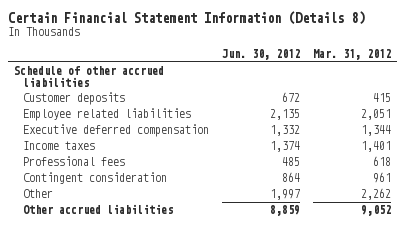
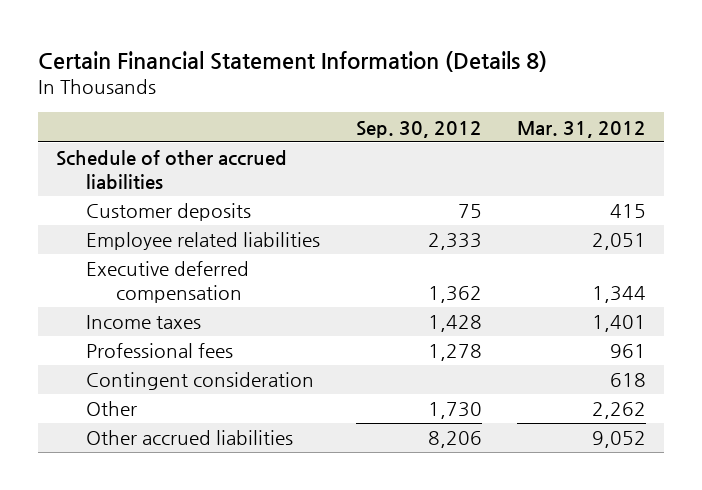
- | Jun. 30, 2012 | Mar. 31, 2012
+ | Sep. 30, 2012 | Mar. 31, 2012
- Professional fees | 485 | 618
- Contingent consideration | 864 | 961
+ Professional fees | 1,278 | 961
+ Contingent consideration | | 618

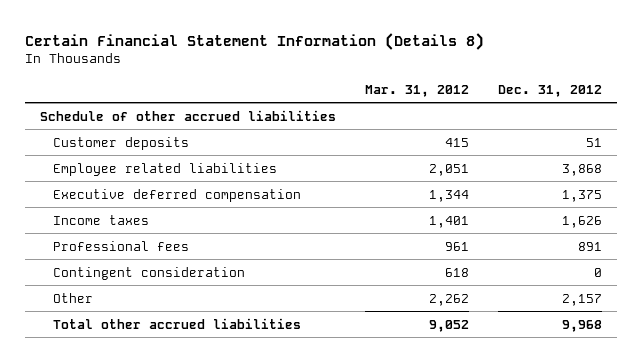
- | Sep. 30, 2012 | Mar. 31, 2012
+ | Mar. 31, 2012 | Dec. 31, 2012
- Other accrued liabilities | 8,206 | 9,052
+ Total other accrued liabilities | 9,052 | 9,968

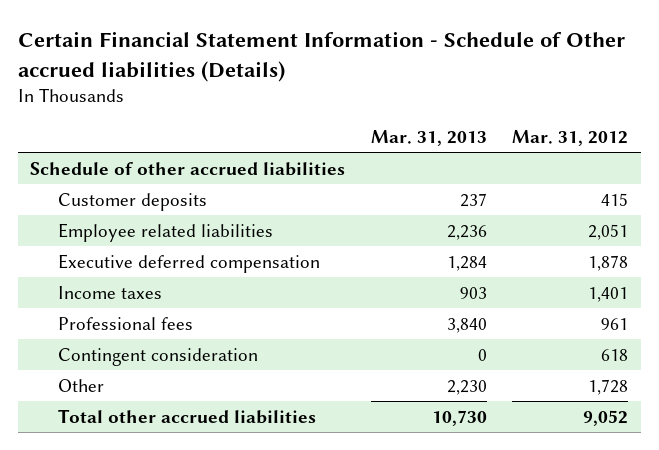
- Certain Financial Statement Information (Details 8)
+ Certain Financial Statement Information - Schedule of Other accrued liabilities (Details)
- | Mar. 31, 2012 | Dec. 31, 2012
+ | Mar. 31, 2013 | Mar. 31, 2012
- Executive deferred compensation | 1,344 | 1,375
+ Executive deferred compensation | 1,284 | 1,878
- Other | 2,262 | 2,157
+ Other | 2,230 | 1,728

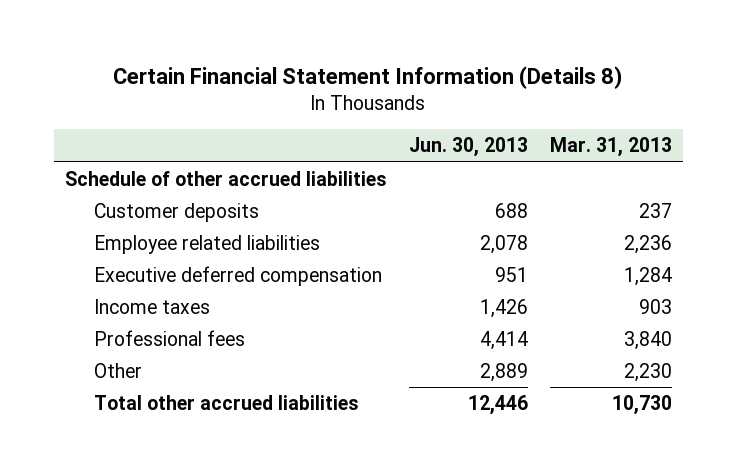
- Certain Financial Statement Information - Schedule of Other accrued liabilities (Details)
+ Certain Financial Statement Information (Details 8)
- | Mar. 31, 2013 | Mar. 31, 2012
+ | Jun. 30, 2013 | Mar. 31, 2013
- Contingent consideration | 0 | 618

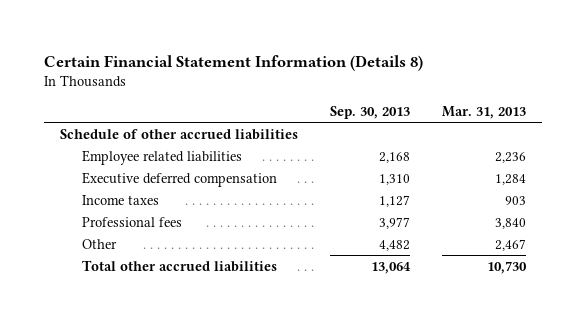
- | Jun. 30, 2013 | Mar. 31, 2013
+ | Sep. 30, 2013 | Mar. 31, 2013
- Customer deposits | 688 | 237
- Other | 2,889 | 2,230
+ Other | 4,482 | 2,467

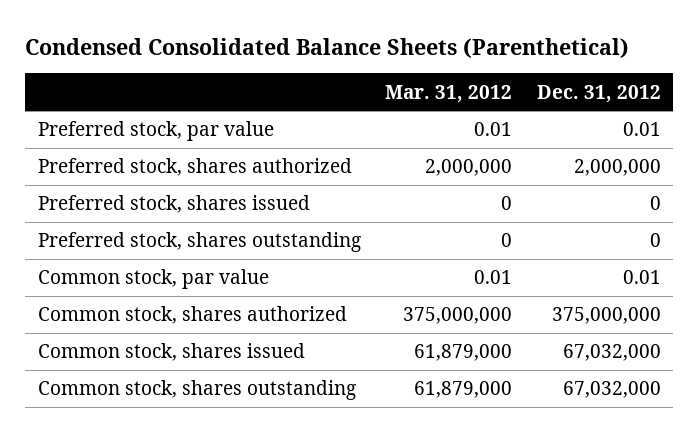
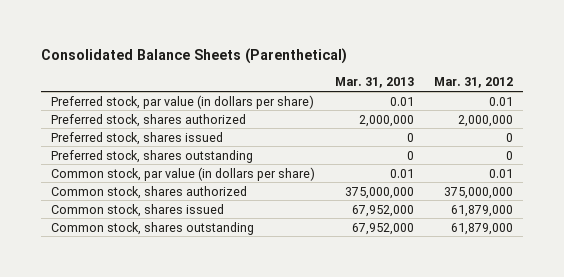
- Condensed Consolidated Balance Sheets (Parenthetical)
+ Consolidated Balance Sheets (Parenthetical)
- | Mar. 31, 2012 | Dec. 31, 2012
+ | Mar. 31, 2013 | Mar. 31, 2012
- Preferred stock, par value | 0.01 | 0.01
+ Preferred stock, par value (in dollars per share) | 0.01 | 0.01
- Common stock, par value | 0.01 | 0.01
+ Common stock, par value (in dollars per share) | 0.01 | 0.01

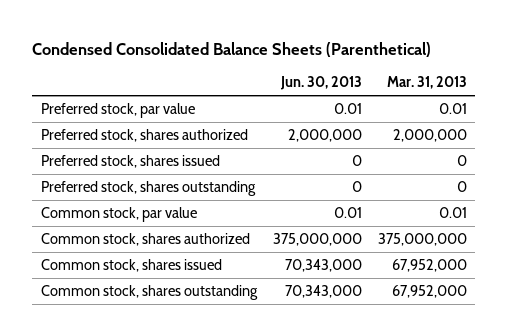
- Consolidated Balance Sheets (Parenthetical)
+ Condensed Consolidated Balance Sheets (Parenthetical)
- | Mar. 31, 2013 | Mar. 31, 2012
+ | Jun. 30, 2013 | Mar. 31, 2013
- Preferred stock, par value (in dollars per share) | 0.01 | 0.01
+ Preferred stock, par value | 0.01 | 0.01
- Common stock, par value (in dollars per share) | 0.01 | 0.01
+ Common stock, par value | 0.01 | 0.01

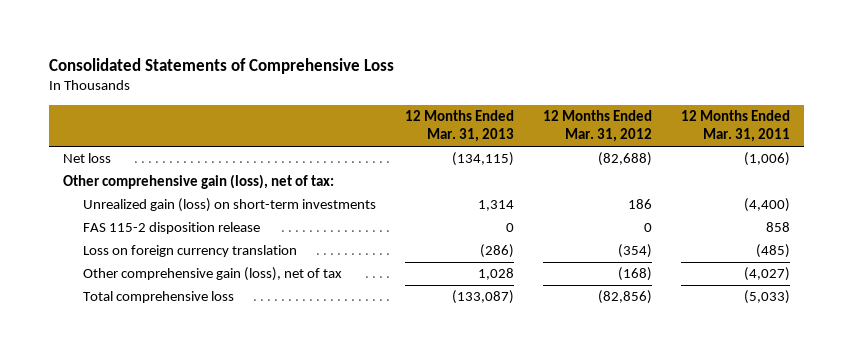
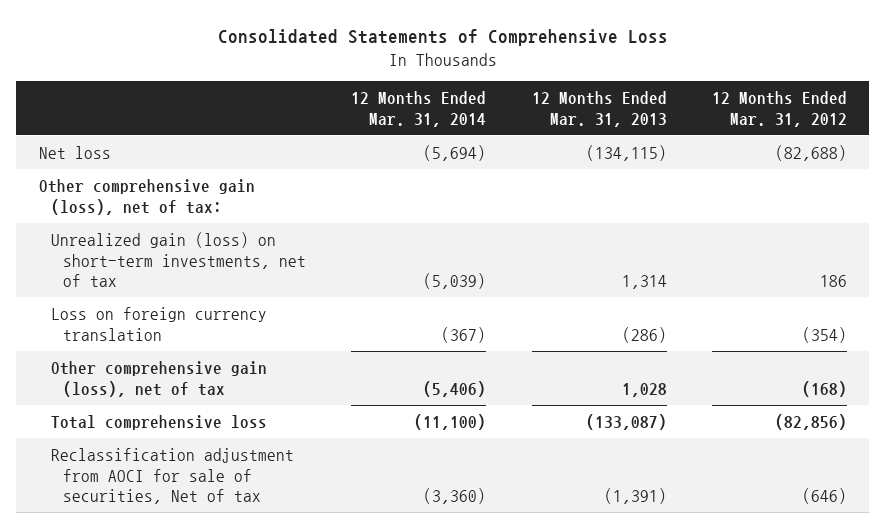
- | 12 Months Ended Mar. 31, 2013 | 12 Months Ended Mar. 31, 2012 | 12 Months Ended Mar. 31, 2011
+ | 12 Months Ended Mar. 31, 2014 | 12 Months Ended Mar. 31, 2013 | 12 Months Ended Mar. 31, 2012
- Unrealized gain (loss) on short-term investments | 1,314 | 186 | (4,400)
- FAS 115-2 disposition release | 0 | 0 | 858
+ Unrealized gain (loss) on short-term investments, net of tax | (5,039) | 1,314 | 186
+ Reclassification adjustment from AOCI for sale of securities, Net of tax | (3,360) | (1,391) | (646)

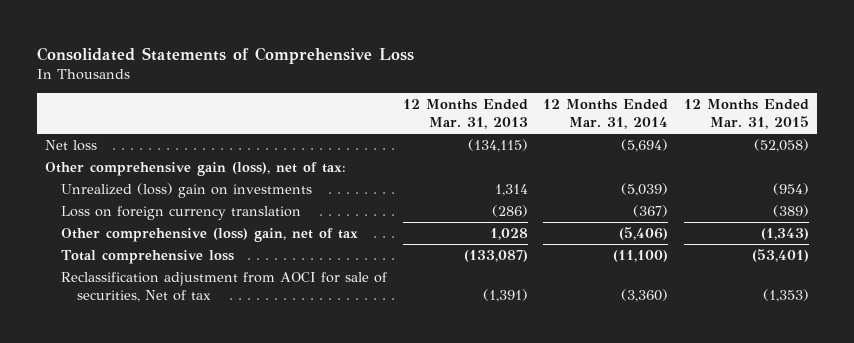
- | 12 Months Ended Mar. 31, 2014 | 12 Months Ended Mar. 31, 2013 | 12 Months Ended Mar. 31, 2012
+ | 12 Months Ended Mar. 31, 2013 | 12 Months Ended Mar. 31, 2014 | 12 Months Ended Mar. 31, 2015
- Unrealized gain (loss) on short-term investments, net of tax | (5,039) | 1,314 | 186
+ Unrealized (loss) gain on investments | 1,314 | (5,039) | (954)
- Other comprehensive gain (loss), net of tax | (5,406) | 1,028 | (168)
+ Other comprehensive (loss) gain, net of tax | 1,028 | (5,406) | (1,343)

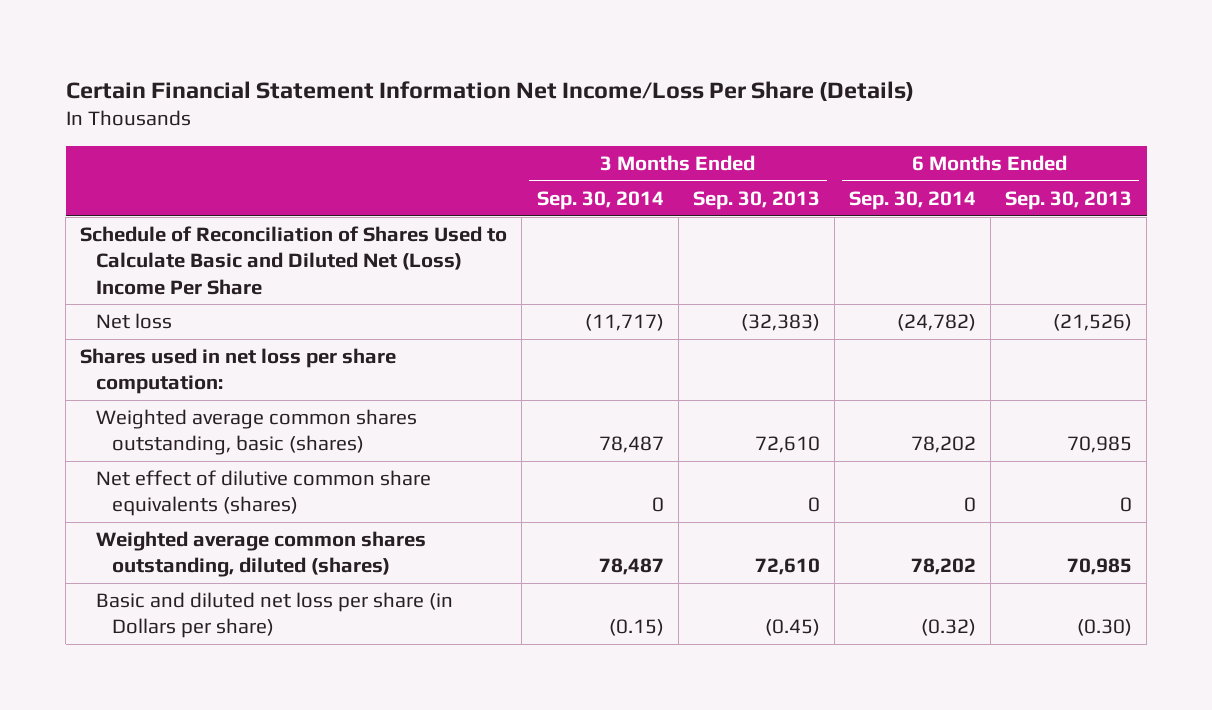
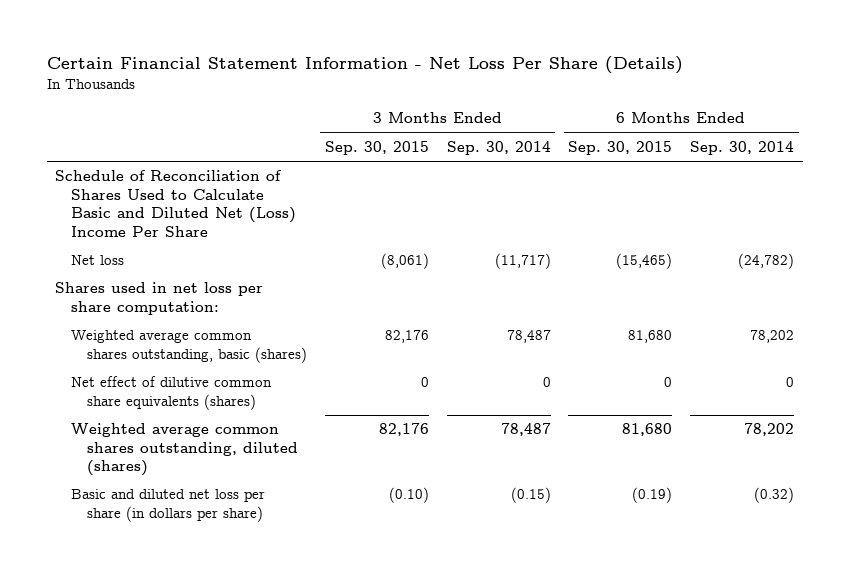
- Certain Financial Statement Information Net Income/Loss Per Share (Details)
+ Certain Financial Statement Information - Net Loss Per Share (Details)
- | 3 Months Ended Sep. 30, 2014 | 3 Months Ended Sep. 30, 2013 | 6 Months Ended Sep. 30, 2014 | 6 Months Ended Sep. 30, 2013
+ | 3 Months Ended Sep. 30, 2015 | 3 Months Ended Sep. 30, 2014 | 6 Months Ended Sep. 30, 2015 | 6 Months Ended Sep. 30, 2014
- Basic and diluted net loss per share (in Dollars per share) | (0.15) | (0.45) | (0.32) | (0.30)
+ Basic and diluted net loss per share (in dollars per share) | (0.10) | (0.15) | (0.19) | (0.32)

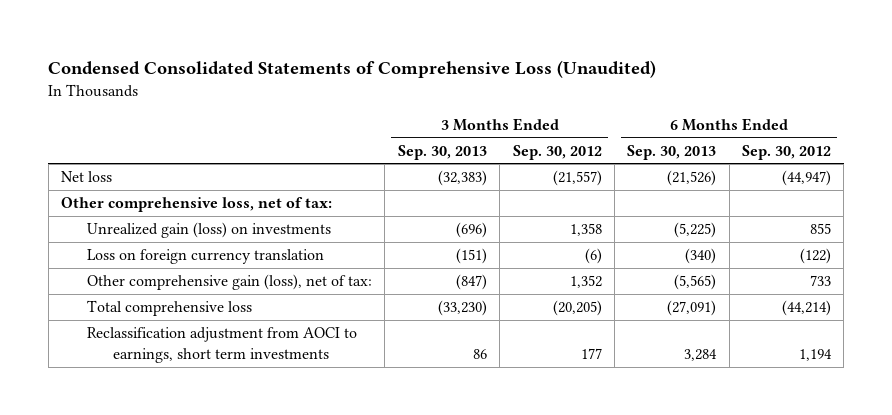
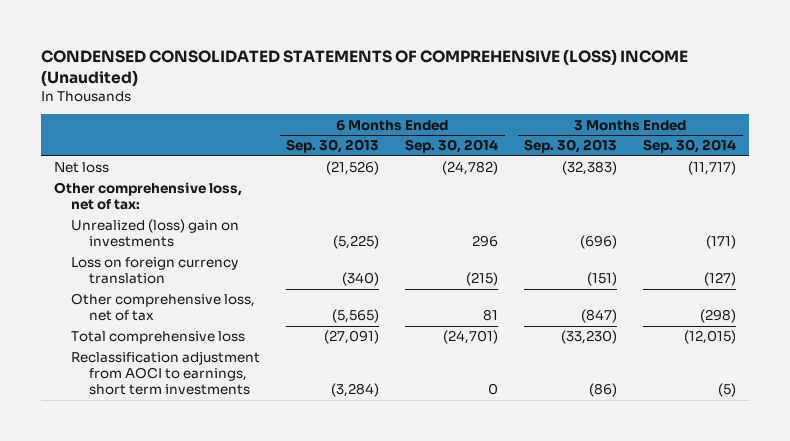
- Condensed Consolidated Statements of Comprehensive Loss (Unaudited)
+ CONDENSED CONSOLIDATED STATEMENTS OF COMPREHENSIVE (LOSS) INCOME (Unaudited)
- | 3 Months Ended Sep. 30, 2013 | 3 Months Ended Sep. 30, 2012 | 6 Months Ended Sep. 30, 2013 | 6 Months Ended Sep. 30, 2012
+ | 6 Months Ended Sep. 30, 2013 | 6 Months Ended Sep. 30, 2014 | 3 Months Ended Sep. 30, 2013 | 3 Months Ended Sep. 30, 2014
- Unrealized gain (loss) on investments | (696) | 1,358 | (5,225) | 855
+ Unrealized (loss) gain on investments | (5,225) | 296 | (696) | (171)
- Other comprehensive gain (loss), net of tax: | (847) | 1,352 | (5,565) | 733
+ Other comprehensive loss, net of tax | (5,565) | 81 | (847) | (298)
- Reclassification adjustment from AOCI to earnings, short term investments | 86 | 177 | 3,284 | 1,194
+ Reclassification adjustment from AOCI to earnings, short term investments | (3,284) | 0 | (86) | (5)

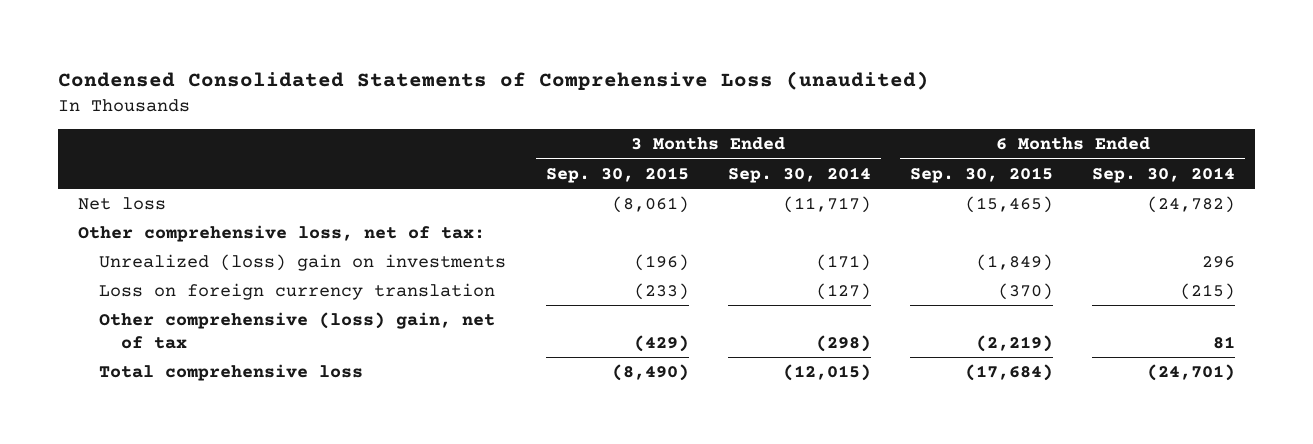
- CONDENSED CONSOLIDATED STATEMENTS OF COMPREHENSIVE (LOSS) INCOME (Unaudited)
+ Condensed Consolidated Statements of Comprehensive Loss (unaudited)
- | 6 Months Ended Sep. 30, 2013 | 6 Months Ended Sep. 30, 2014 | 3 Months Ended Sep. 30, 2013 | 3 Months Ended Sep. 30, 2014
+ | 3 Months Ended Sep. 30, 2015 | 3 Months Ended Sep. 30, 2014 | 6 Months Ended Sep. 30, 2015 | 6 Months Ended Sep. 30, 2014
- Other comprehensive loss, net of tax | (5,565) | 81 | (847) | (298)
+ Other comprehensive (loss) gain, net of tax | (429) | (298) | (2,219) | 81
- Reclassification adjustment from AOCI to earnings, short term investments | (3,284) | 0 | (86) | (5)

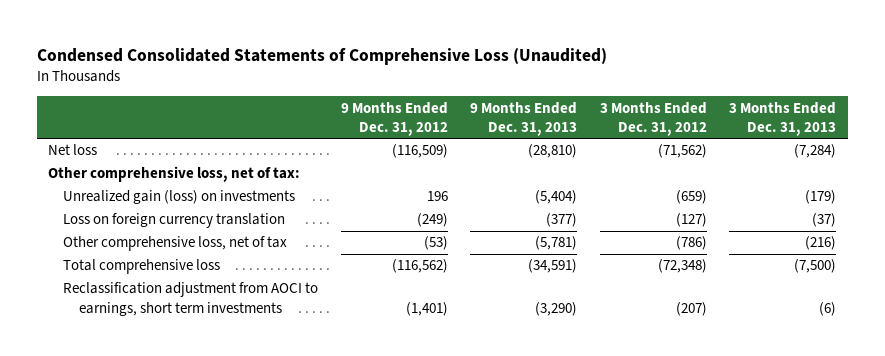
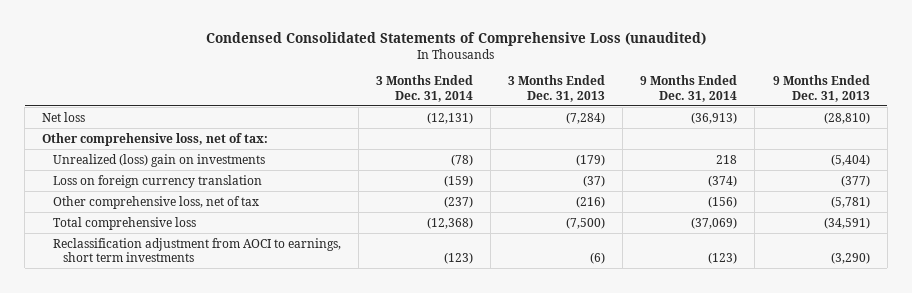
- Condensed Consolidated Statements of Comprehensive Loss (Unaudited)
+ Condensed Consolidated Statements of Comprehensive Loss (unaudited)
- | 9 Months Ended Dec. 31, 2012 | 9 Months Ended Dec. 31, 2013 | 3 Months Ended Dec. 31, 2012 | 3 Months Ended Dec. 31, 2013
+ | 3 Months Ended Dec. 31, 2014 | 3 Months Ended Dec. 31, 2013 | 9 Months Ended Dec. 31, 2014 | 9 Months Ended Dec. 31, 2013
- Unrealized gain (loss) on investments | 196 | (5,404) | (659) | (179)
+ Unrealized (loss) gain on investments | (78) | (179) | 218 | (5,404)

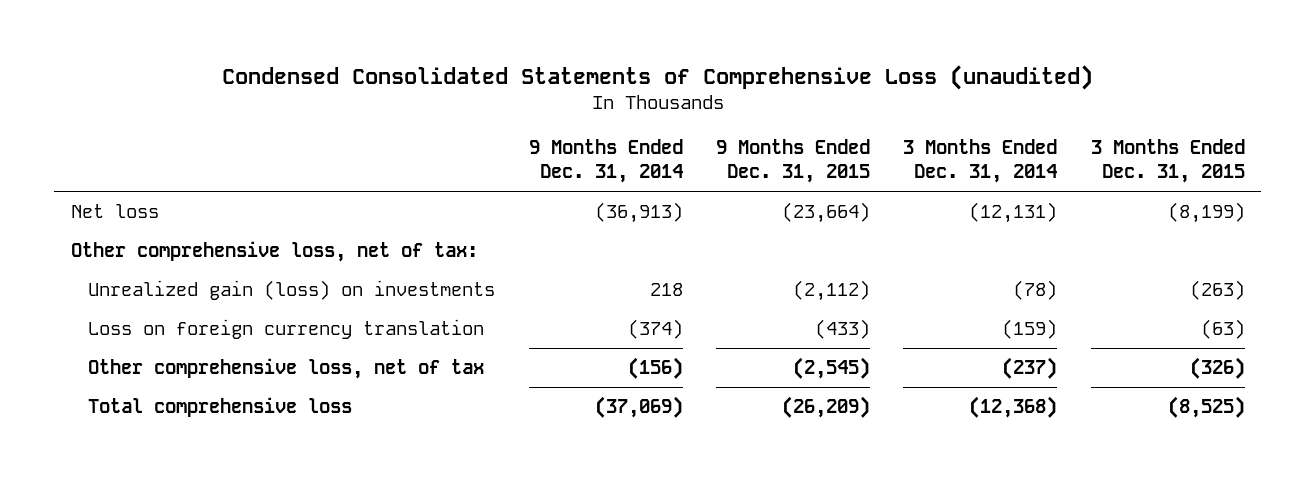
- | 3 Months Ended Dec. 31, 2014 | 3 Months Ended Dec. 31, 2013 | 9 Months Ended Dec. 31, 2014 | 9 Months Ended Dec. 31, 2013
+ | 9 Months Ended Dec. 31, 2014 | 9 Months Ended Dec. 31, 2015 | 3 Months Ended Dec. 31, 2014 | 3 Months Ended Dec. 31, 2015
- Unrealized (loss) gain on investments | (78) | (179) | 218 | (5,404)
+ Unrealized gain (loss) on investments | 218 | (2,112) | (78) | (263)
- Reclassification adjustment from AOCI to earnings, short term investments | (123) | (6) | (123) | (3,290)

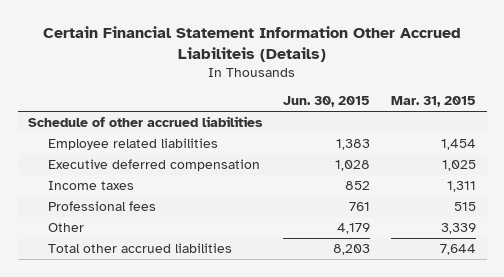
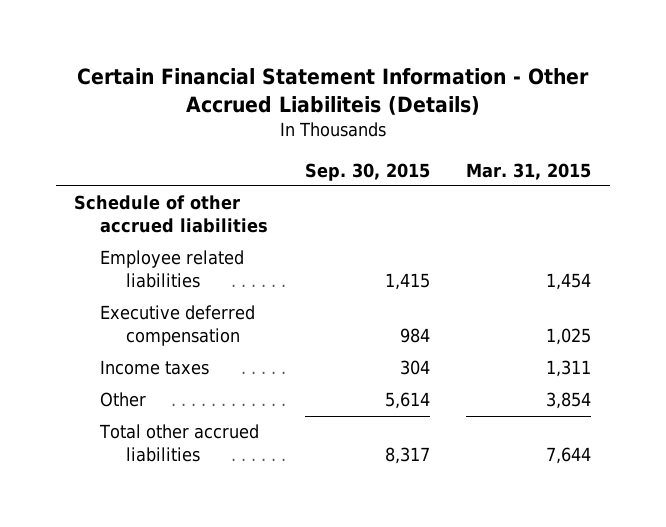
- Certain Financial Statement Information Other Accrued Liabiliteis (Details)
+ Certain Financial Statement Information - Other Accrued Liabiliteis (Details)
- | Jun. 30, 2015 | Mar. 31, 2015
+ | Sep. 30, 2015 | Mar. 31, 2015
- Professional fees | 761 | 515
- Other | 4,179 | 3,339
+ Other | 5,614 | 3,854

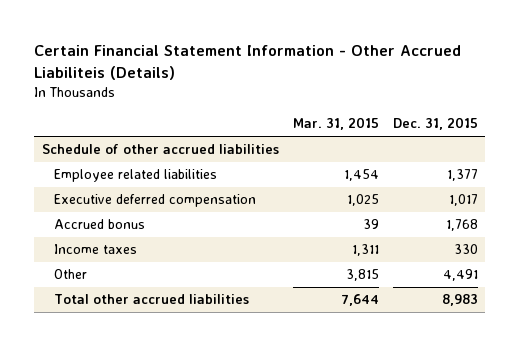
- | Sep. 30, 2015 | Mar. 31, 2015
+ | Mar. 31, 2015 | Dec. 31, 2015
+ Accrued bonus | 39 | 1,768
- Other | 5,614 | 3,854
+ Other | 3,815 | 4,491

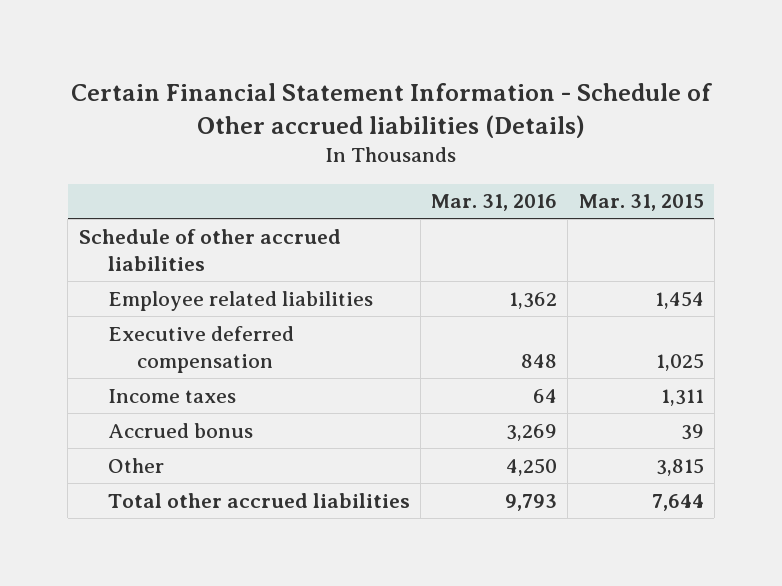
- Certain Financial Statement Information - Other Accrued Liabiliteis (Details)
+ Certain Financial Statement Information - Schedule of Other accrued liabilities (Details)
- | Mar. 31, 2015 | Dec. 31, 2015
+ | Mar. 31, 2016 | Mar. 31, 2015
moved down: Accrued bonus | 3,269 | 39

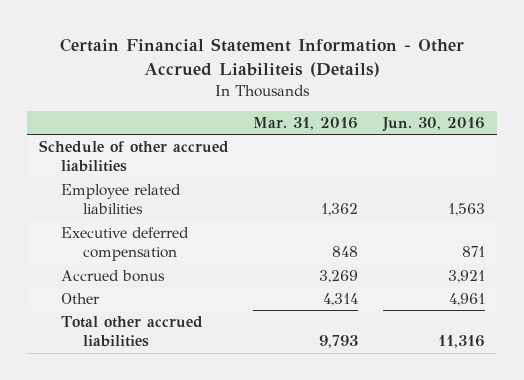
- Certain Financial Statement Information - Schedule of Other accrued liabilities (Details)
+ Certain Financial Statement Information - Other Accrued Liabiliteis (Details)
- | Mar. 31, 2016 | Mar. 31, 2015
+ | Mar. 31, 2016 | Jun. 30, 2016
- Income taxes | 64 | 1,311
- Other | 4,250 | 3,815
+ Other | 4,314 | 4,961

